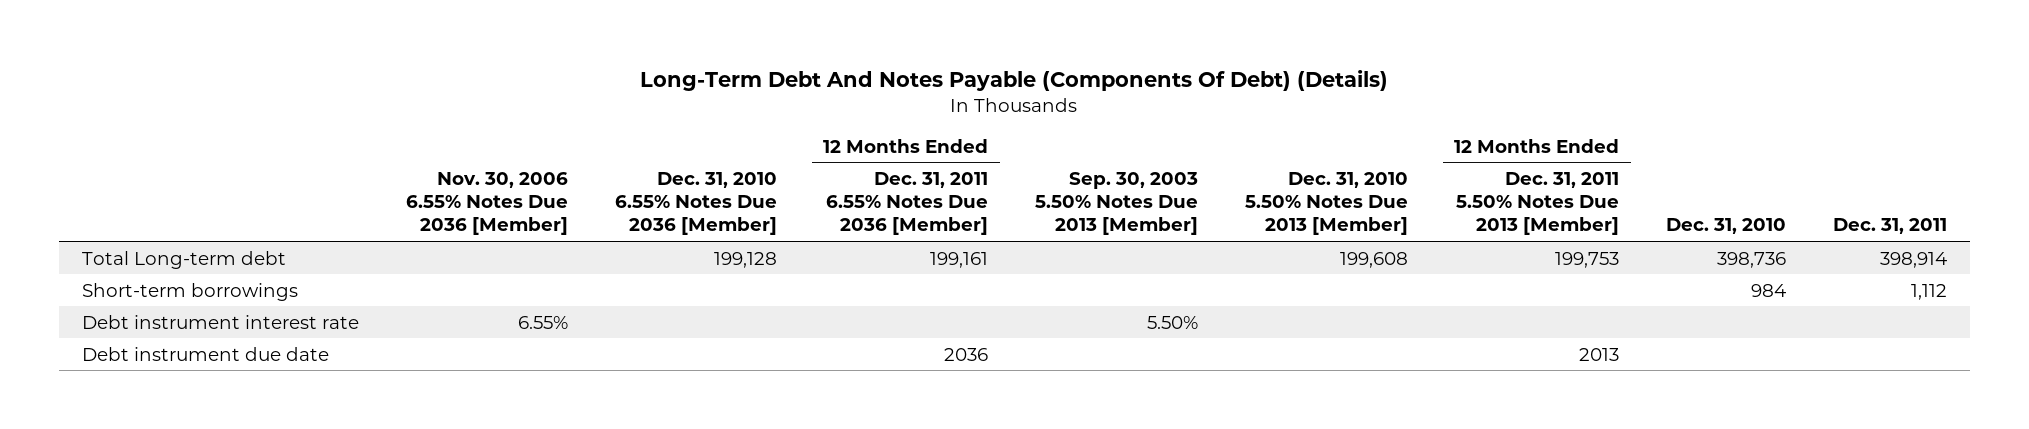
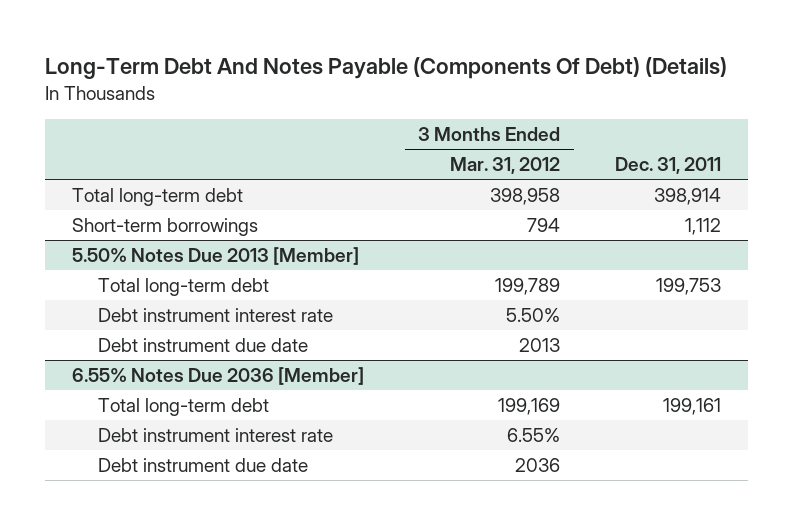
- | Nov. 30, 2006 6.55% Notes Due 2036 [Member] | Dec. 31, 2010 6.55% Notes Due 2036 [Member] | 12 Months Ended Dec. 31, 2011 6.55% Notes Due 2036 [Member] | Sep. 30, 2003 5.50% Notes Due 2013 [Member] | Dec. 31, 2010 5.50% Notes Due 2013 [Member] | 12 Months Ended Dec. 31, 2011 5.50% Notes Due 2013 [Member] | Dec. 31, 2010 | Dec. 31, 2011
+ | 3 Months Ended Mar. 31, 2012 | Dec. 31, 2011
- Total Long-term debt | | 199,128 | 199,161 | | 199,608 | 199,753 | 398,736 | 398,914
+ Total long-term debt | 398,958 | 398,914
- Debt instrument interest rate | 6.55% | | | 5.50% | | | |
- Debt instrument due date | | | 2036 | | | 2013 | |
+ 5.50% Notes Due 2013 [Member]
+ Total long-term debt | 199,789 | 199,753
+ Debt instrument interest rate | 5.50% |
+ Debt instrument due date | 2013 |
+ 6.55% Notes Due 2036 [Member]
+ Total long-term debt | 199,169 | 199,161
+ Debt instrument interest rate | 6.55% |
+ Debt instrument due date | 2036 |

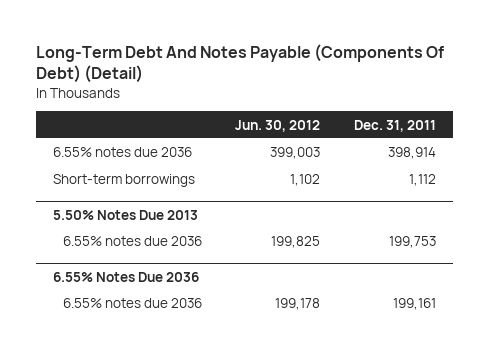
- Long-Term Debt And Notes Payable (Components Of Debt) (Details)
+ Long-Term Debt And Notes Payable (Components Of Debt) (Detail)
- | 3 Months Ended Mar. 31, 2012 | Dec. 31, 2011
+ | Jun. 30, 2012 | Dec. 31, 2011
- Total long-term debt | 398,958 | 398,914
+ 6.55% notes due 2036 | 399,003 | 398,914
- 5.50% Notes Due 2013 [Member]
- Total long-term debt | 199,789 | 199,753
- Debt instrument interest rate | 5.50% |
- Debt instrument due date | 2013 |
- 6.55% Notes Due 2036 [Member]
- Total long-term debt | 199,169 | 199,161
- Debt instrument interest rate | 6.55% |
- Debt instrument due date | 2036 |
+ 5.50% Notes Due 2013
+ 6.55% notes due 2036 | 199,825 | 199,753
+ 6.55% Notes Due 2036
+ 6.55% notes due 2036 | 199,178 | 199,161

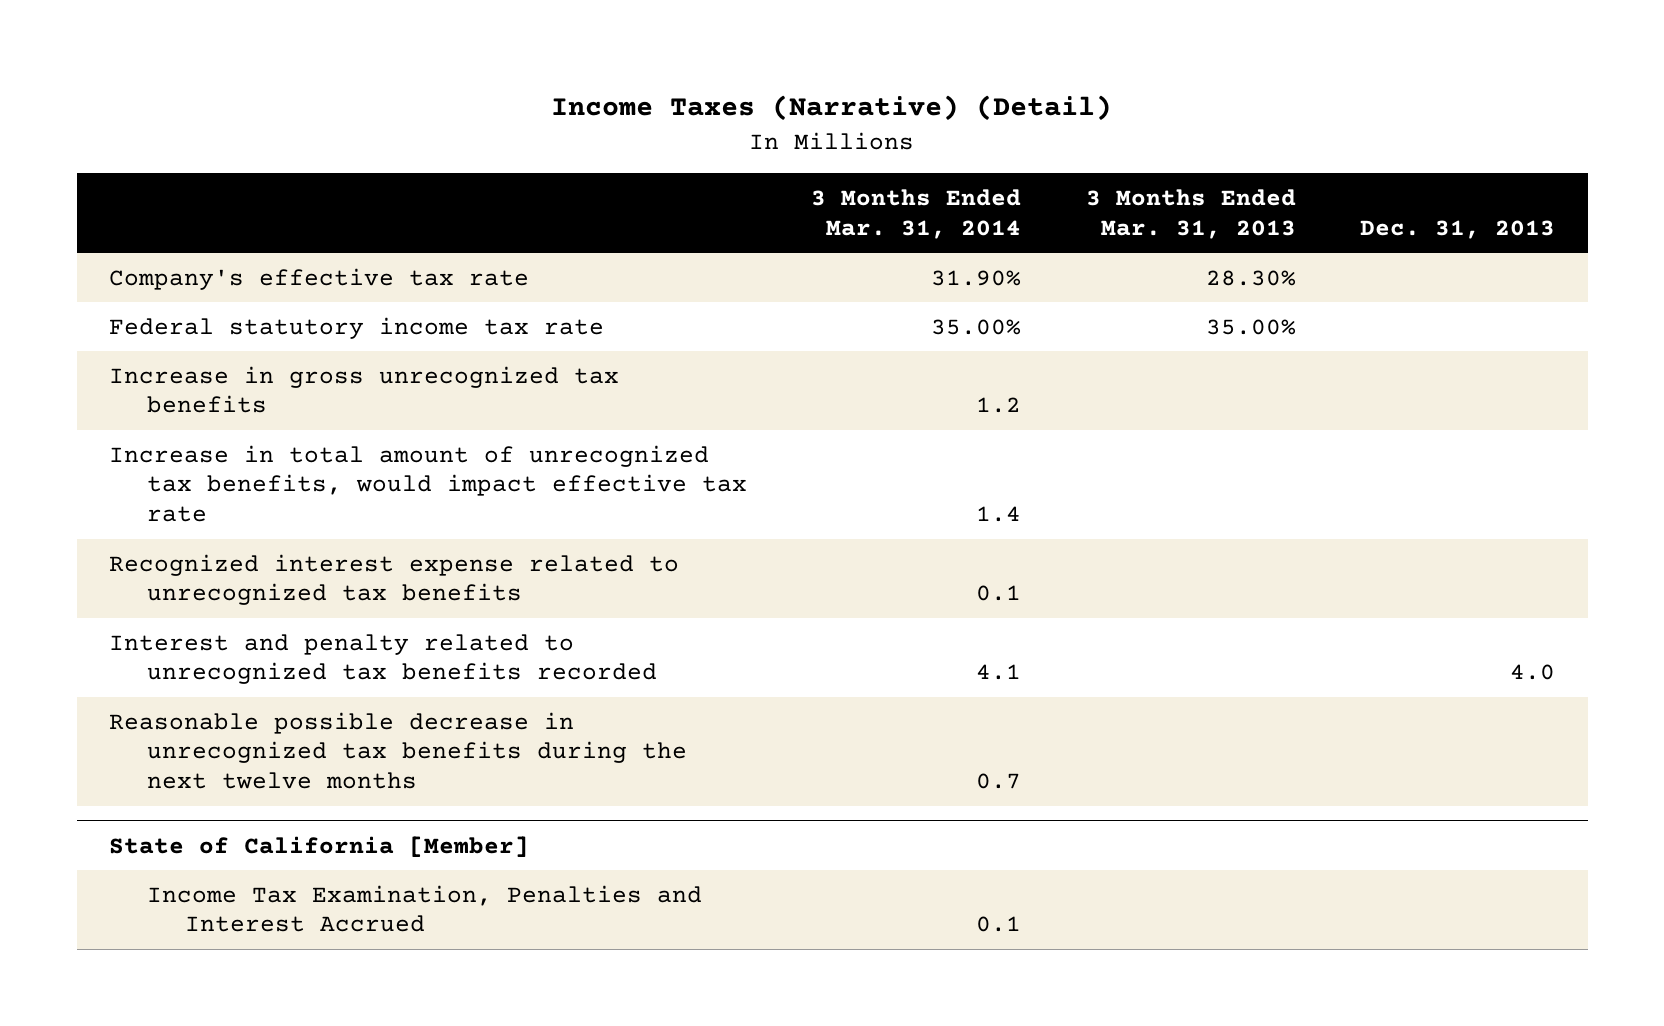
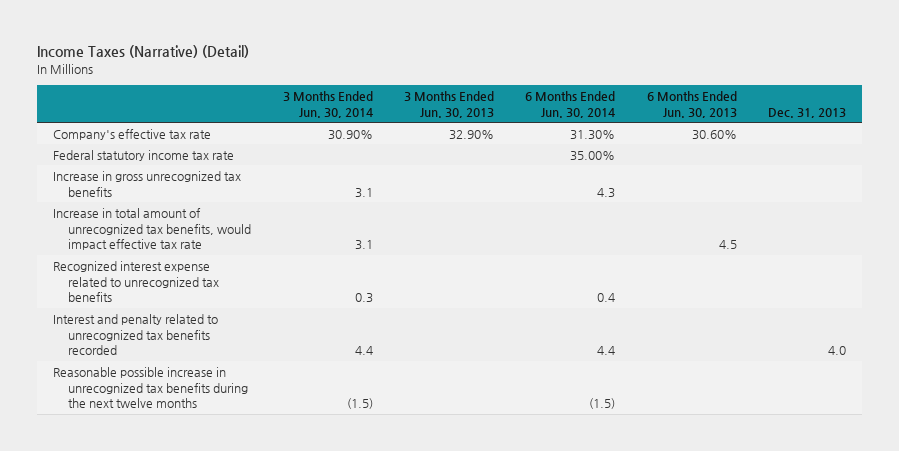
- | 3 Months Ended Mar. 31, 2014 | 3 Months Ended Mar. 31, 2013 | Dec. 31, 2013
+ | 3 Months Ended Jun. 30, 2014 | 3 Months Ended Jun. 30, 2013 | 6 Months Ended Jun. 30, 2014 | 6 Months Ended Jun. 30, 2013 | Dec. 31, 2013
- Reasonable possible decrease in unrecognized tax benefits during the next twelve months | 0.7 | |
- State of California [Member]
- Income Tax Examination, Penalties and Interest Accrued | 0.1 | |
+ Reasonable possible increase in unrecognized tax benefits during the next twelve months | (1.5) | | (1.5) | |

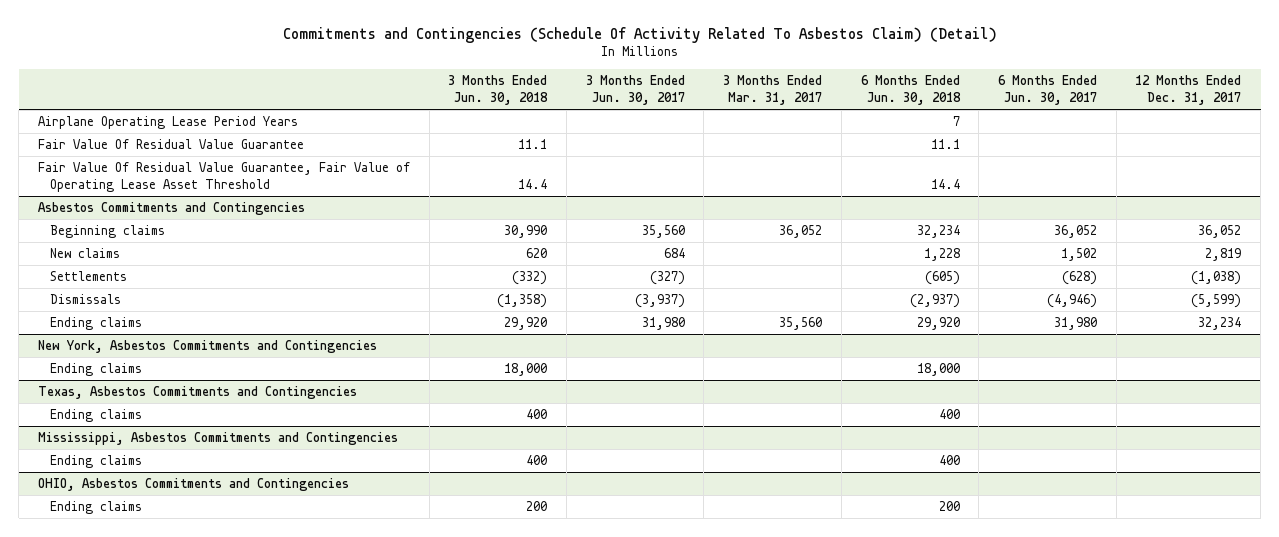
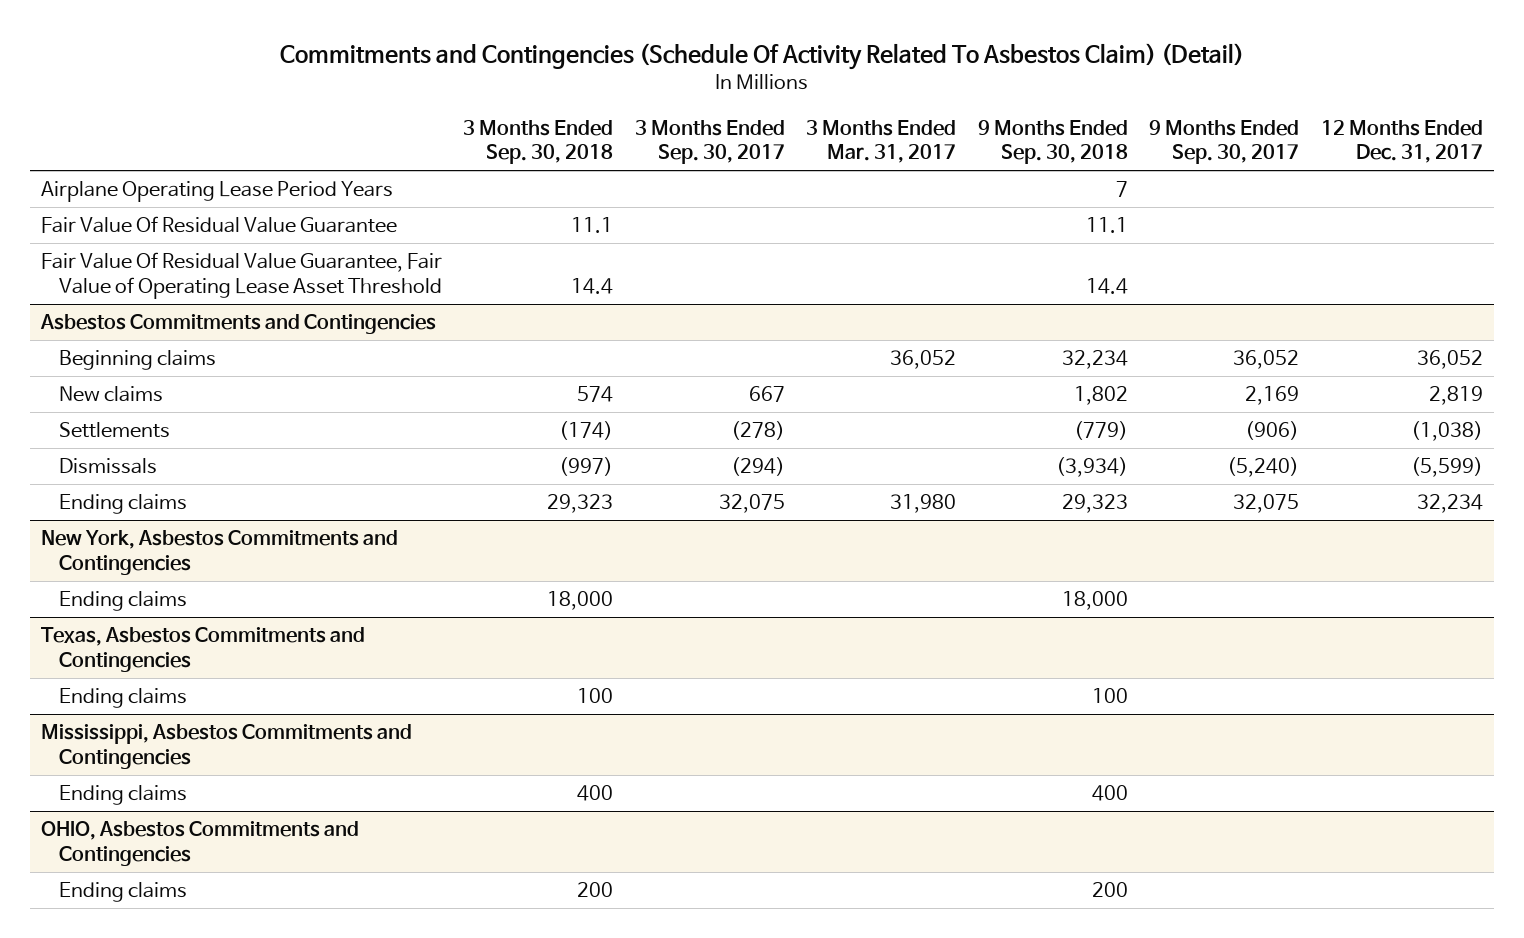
- | 3 Months Ended Jun. 30, 2018 | 3 Months Ended Jun. 30, 2017 | 3 Months Ended Mar. 31, 2017 | 6 Months Ended Jun. 30, 2018 | 6 Months Ended Jun. 30, 2017 | 12 Months Ended Dec. 31, 2017
+ | 3 Months Ended Sep. 30, 2018 | 3 Months Ended Sep. 30, 2017 | 3 Months Ended Mar. 31, 2017 | 9 Months Ended Sep. 30, 2018 | 9 Months Ended Sep. 30, 2017 | 12 Months Ended Dec. 31, 2017
@ Asbestos Commitments and Contingencies
- Ending claims | 29,920 | 31,980 | 35,560 | 29,920 | 31,980 | 32,234
+ Ending claims | 29,323 | 32,075 | 31,980 | 29,323 | 32,075 | 32,234

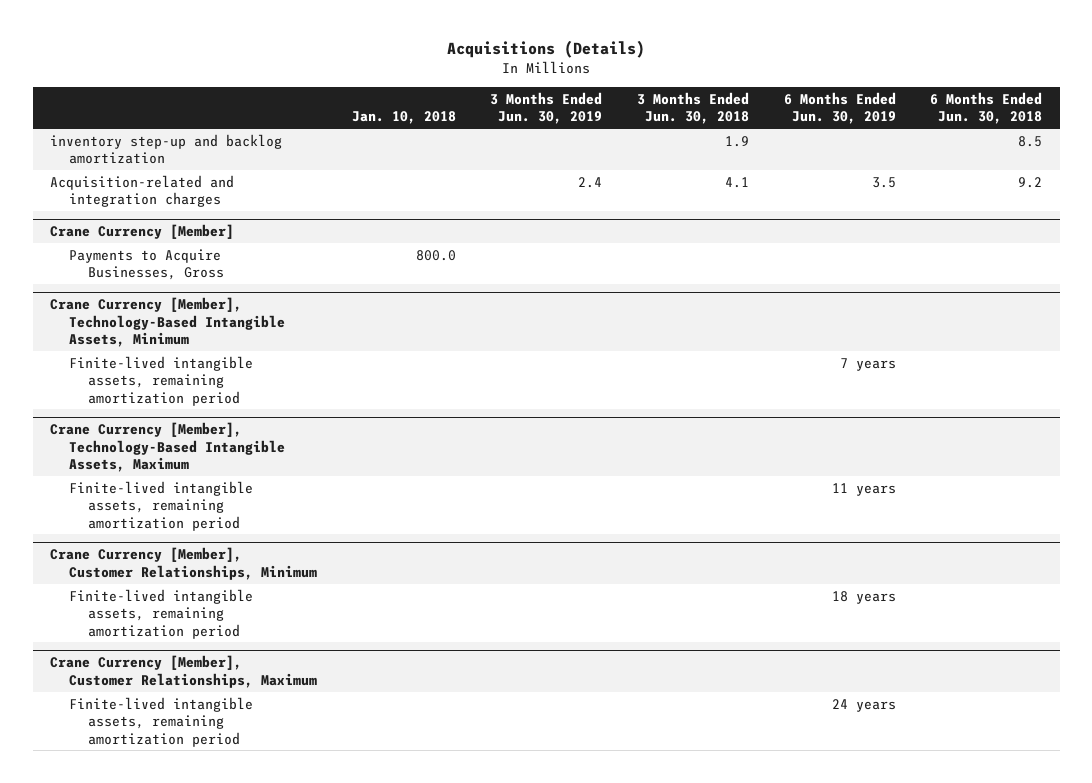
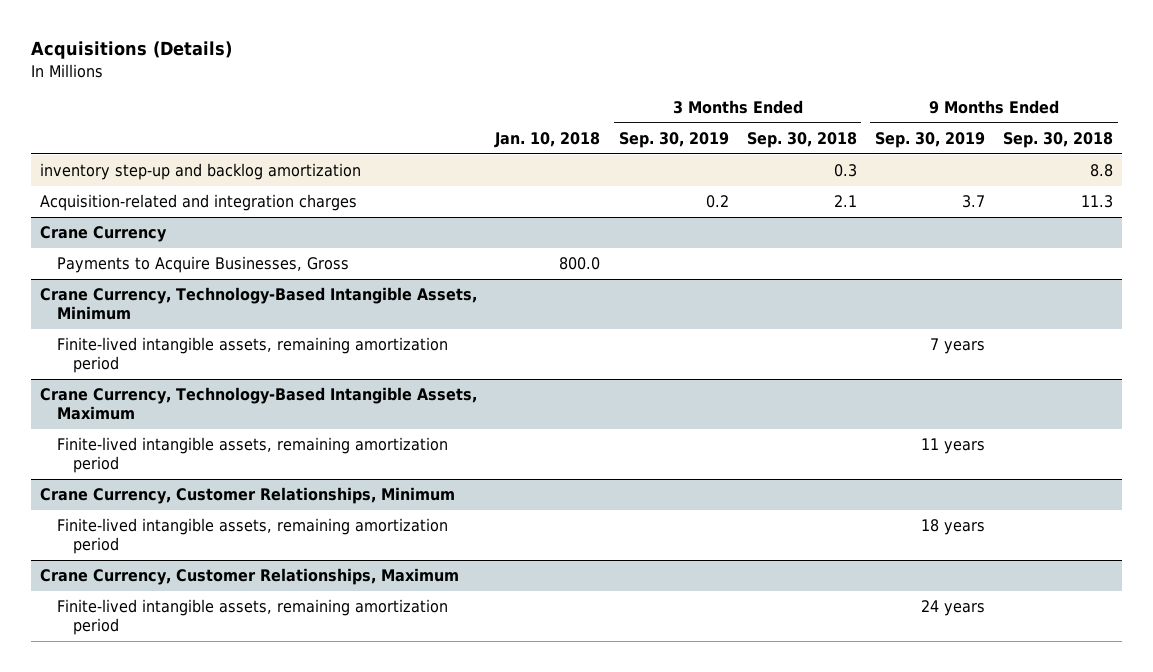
- | Jan. 10, 2018 | 3 Months Ended Jun. 30, 2019 | 3 Months Ended Jun. 30, 2018 | 6 Months Ended Jun. 30, 2019 | 6 Months Ended Jun. 30, 2018
+ | Jan. 10, 2018 | 3 Months Ended Sep. 30, 2019 | 3 Months Ended Sep. 30, 2018 | 9 Months Ended Sep. 30, 2019 | 9 Months Ended Sep. 30, 2018
- Crane Currency [Member]
+ Crane Currency
- Crane Currency [Member], Technology-Based Intangible Assets, Minimum
+ Crane Currency, Technology-Based Intangible Assets, Minimum
- Crane Currency [Member], Technology-Based Intangible Assets, Maximum
+ Crane Currency, Technology-Based Intangible Assets, Maximum
- Crane Currency [Member], Customer Relationships, Minimum
+ Crane Currency, Customer Relationships, Minimum
- Crane Currency [Member], Customer Relationships, Maximum
+ Crane Currency, Customer Relationships, Maximum

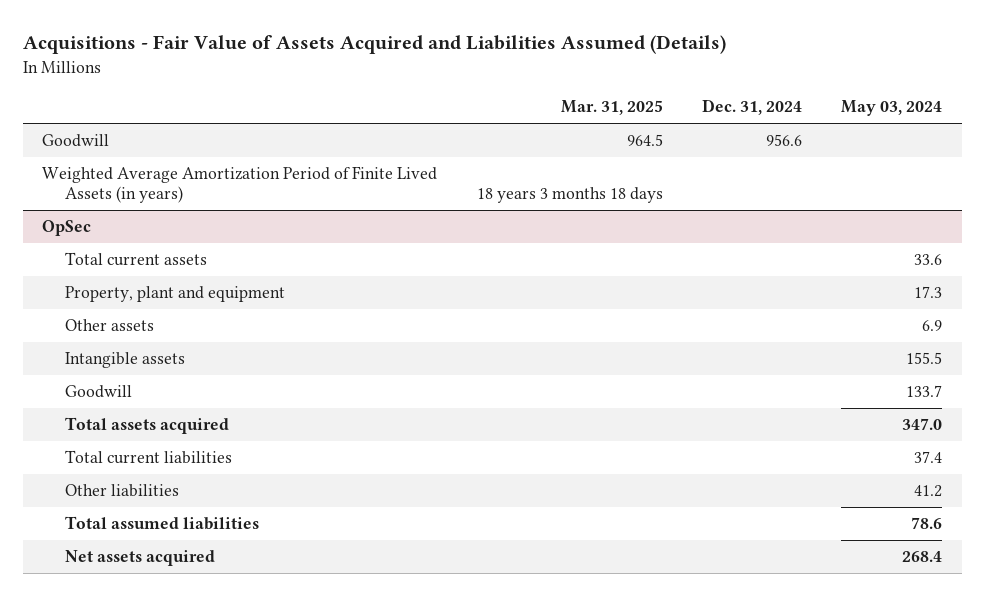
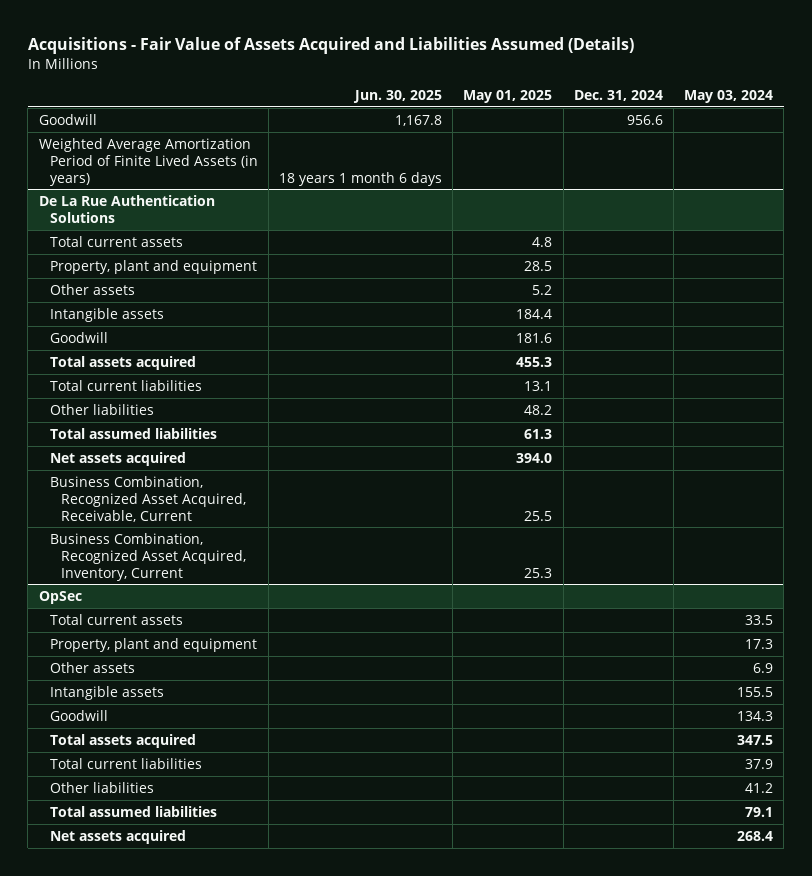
- | Mar. 31, 2025 | Dec. 31, 2024 | May 03, 2024
+ | Jun. 30, 2025 | May 01, 2025 | Dec. 31, 2024 | May 03, 2024
+ De La Rue Authentication Solutions
+ Total current assets | | 4.8 | |
+ Property, plant and equipment | | 28.5 | |
+ Other assets | | 5.2 | |
+ Intangible assets | | 184.4 | |
+ Goodwill | | 181.6 | |
+ Total assets acquired | | 455.3 | |
+ Total current liabilities | | 13.1 | |
+ Other liabilities | | 48.2 | |
+ Total assumed liabilities | | 61.3 | |
+ Net assets acquired | | 394.0 | |
+ Business Combination, Recognized Asset Acquired, Receivable, Current | | 25.5 | |
+ Business Combination, Recognized Asset Acquired, Inventory, Current | | 25.3 | |
@ OpSec
- Total current assets | | | 33.6
+ Total current assets | | | | 33.5
- Goodwill | | | 133.7
- Total assets acquired | | | 347.0
- Total current liabilities | | | 37.4
+ Goodwill | | | | 134.3
+ Total assets acquired | | | | 347.5
+ Total current liabilities | | | | 37.9
- Total assumed liabilities | | | 78.6
+ Total assumed liabilities | | | | 79.1

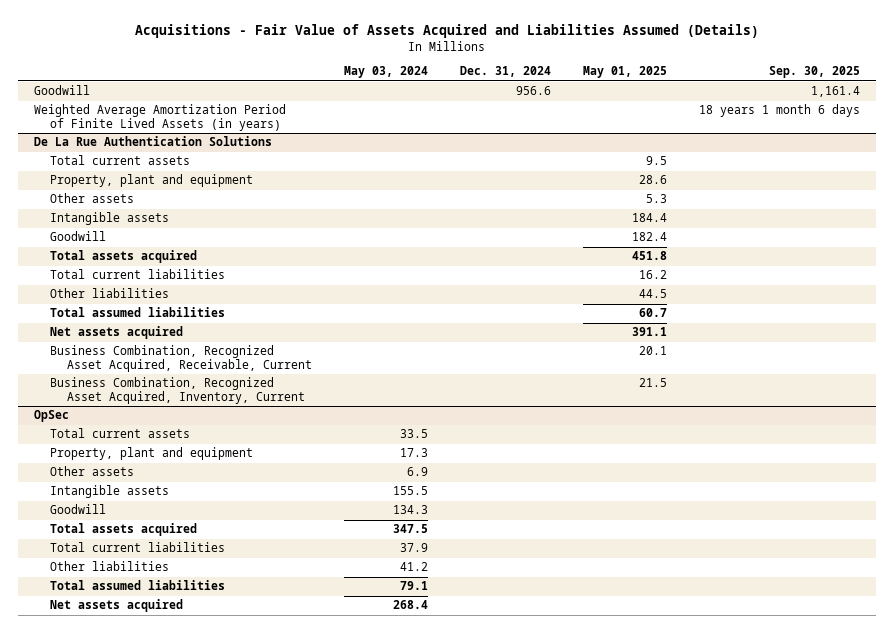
- | Jun. 30, 2025 | May 01, 2025 | Dec. 31, 2024 | May 03, 2024
+ | May 03, 2024 | Dec. 31, 2024 | May 01, 2025 | Sep. 30, 2025
@ De La Rue Authentication Solutions
- Total current assets | | 4.8 | |
- Property, plant and equipment | | 28.5 | |
- Other assets | | 5.2 | |
+ Total current assets | | | 9.5 |
+ Property, plant and equipment | | | 28.6 |
+ Other assets | | | 5.3 |
- Goodwill | | 181.6 | |
- Total assets acquired | | 455.3 | |
- Total current liabilities | | 13.1 | |
- Other liabilities | | 48.2 | |
- Total assumed liabilities | | 61.3 | |
- Net assets acquired | | 394.0 | |
- Business Combination, Recognized Asset Acquired, Receivable, Current | | 25.5 | |
- Business Combination, Recognized Asset Acquired, Inventory, Current | | 25.3 | |
+ Goodwill | | | 182.4 |
+ Total assets acquired | | | 451.8 |
+ Total current liabilities | | | 16.2 |
+ Other liabilities | | | 44.5 |
+ Total assumed liabilities | | | 60.7 |
+ Net assets acquired | | | 391.1 |
+ Business Combination, Recognized Asset Acquired, Receivable, Current | | | 20.1 |
+ Business Combination, Recognized Asset Acquired, Inventory, Current | | | 21.5 |

